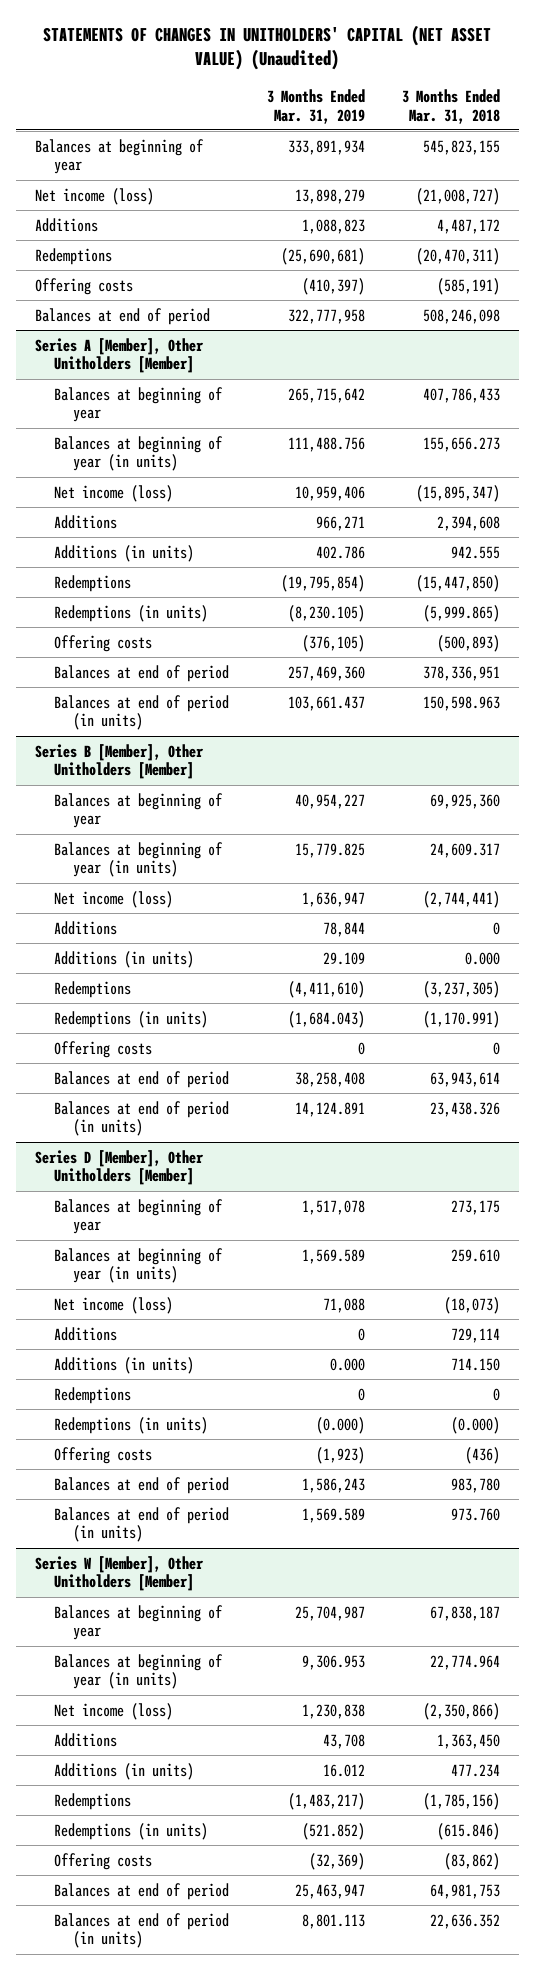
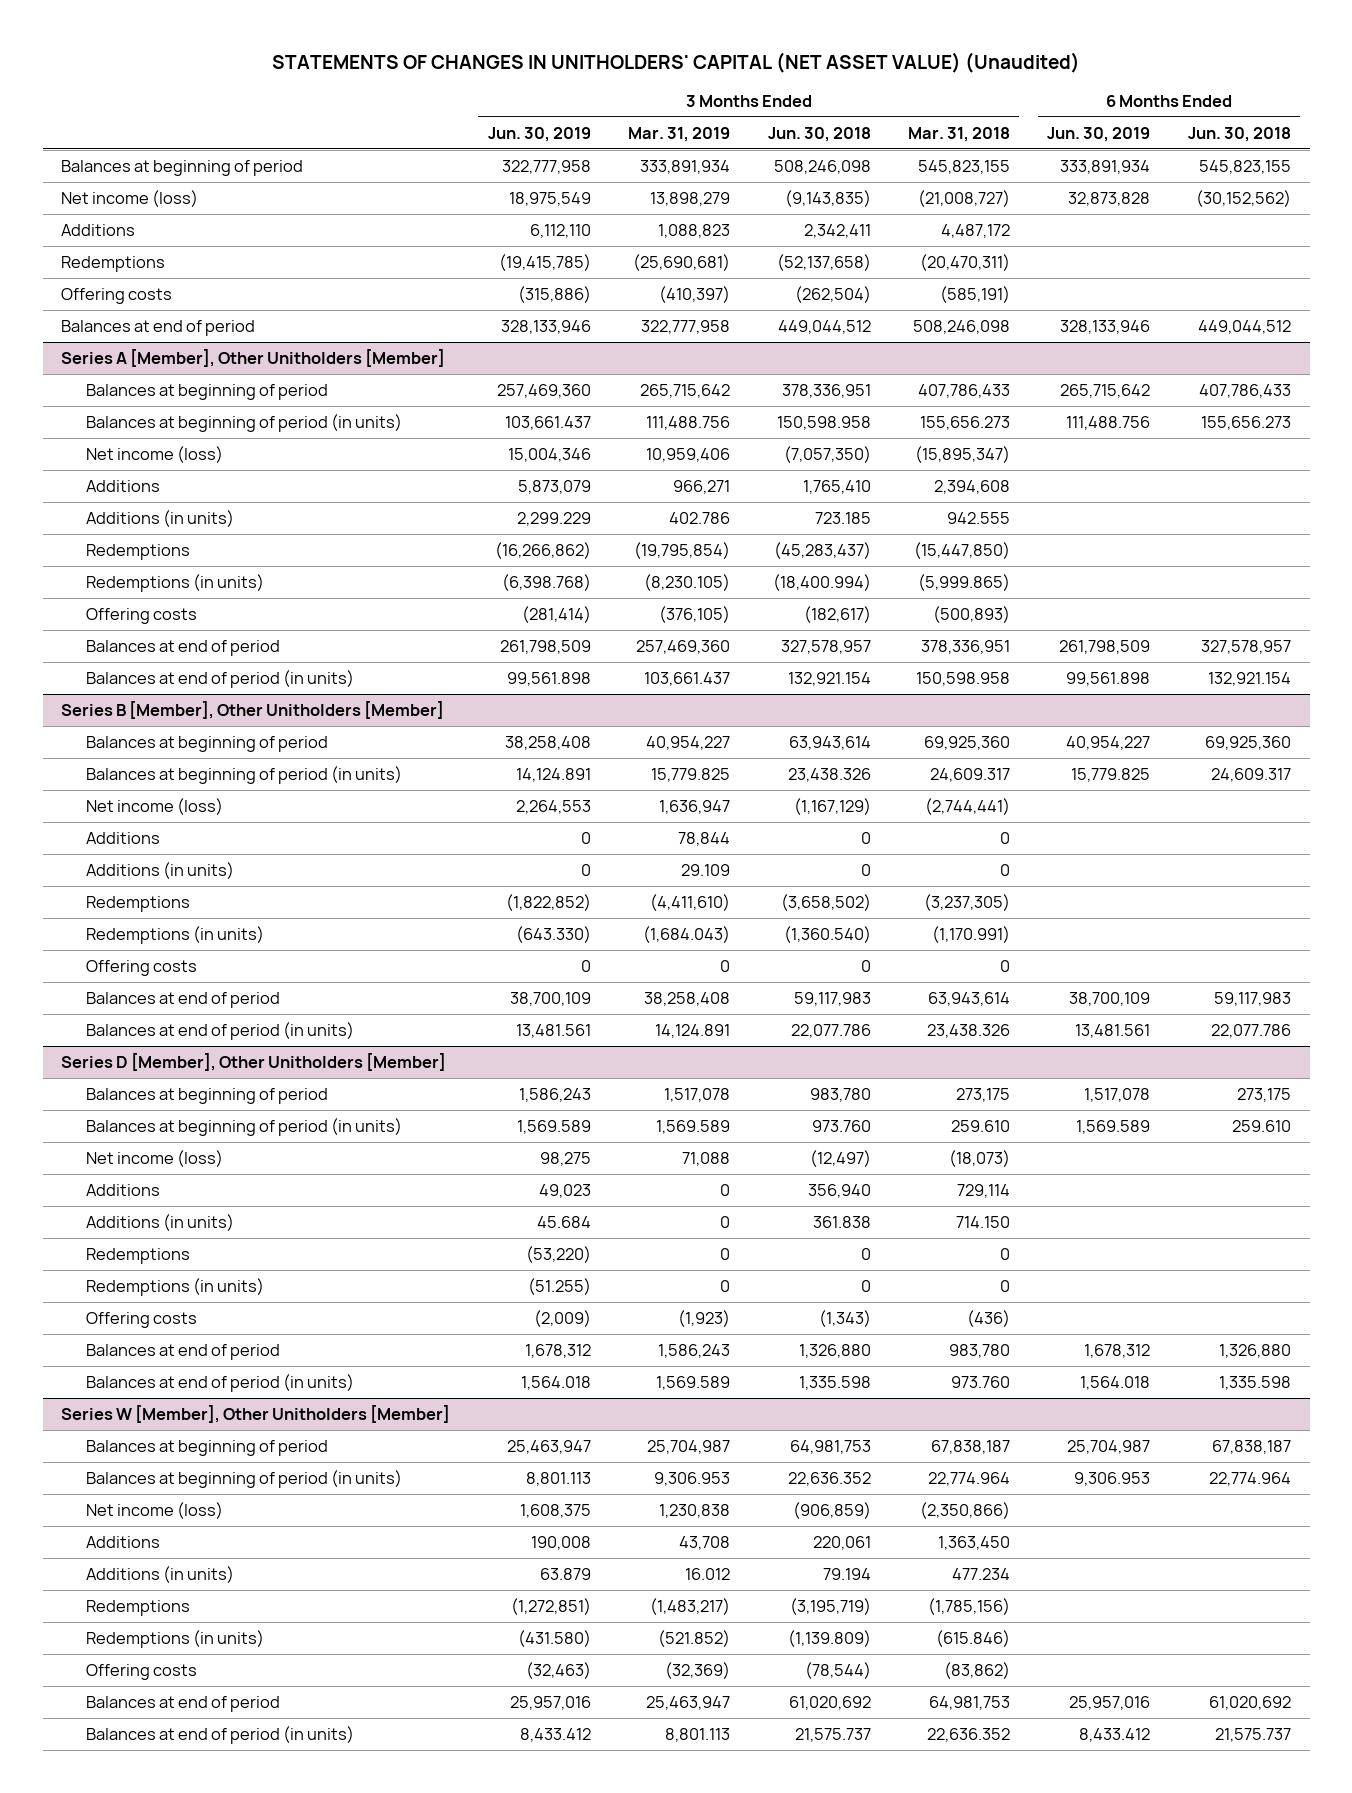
- | 3 Months Ended Mar. 31, 2019 | 3 Months Ended Mar. 31, 2018
+ | 3 Months Ended Jun. 30, 2019 | 3 Months Ended Mar. 31, 2019 | 3 Months Ended Jun. 30, 2018 | 3 Months Ended Mar. 31, 2018 | 6 Months Ended Jun. 30, 2019 | 6 Months Ended Jun. 30, 2018
- Balances at beginning of year | 333,891,934 | 545,823,155
+ Balances at beginning of period | 322,777,958 | 333,891,934 | 508,246,098 | 545,823,155 | 333,891,934 | 545,823,155
@ Series A [Member], Other Unitholders [Member]
- Balances at beginning of year | 265,715,642 | 407,786,433
- Balances at beginning of year (in units) | 111,488.756 | 155,656.273
+ Balances at beginning of period | 257,469,360 | 265,715,642 | 378,336,951 | 407,786,433 | 265,715,642 | 407,786,433
+ Balances at beginning of period (in units) | 103,661.437 | 111,488.756 | 150,598.958 | 155,656.273 | 111,488.756 | 155,656.273
- Balances at end of period (in units) | 103,661.437 | 150,598.963
+ Balances at end of period (in units) | 99,561.898 | 103,661.437 | 132,921.154 | 150,598.958 | 99,561.898 | 132,921.154
@ Series B [Member], Other Unitholders [Member]
- Balances at beginning of year | 40,954,227 | 69,925,360
- Balances at beginning of year (in units) | 15,779.825 | 24,609.317
+ Balances at beginning of period | 38,258,408 | 40,954,227 | 63,943,614 | 69,925,360 | 40,954,227 | 69,925,360
+ Balances at beginning of period (in units) | 14,124.891 | 15,779.825 | 23,438.326 | 24,609.317 | 15,779.825 | 24,609.317
- Additions (in units) | 29.109 | 0.000
+ Additions (in units) | 0 | 29.109 | 0 | 0 | |
@ Series D [Member], Other Unitholders [Member]
- Balances at beginning of year | 1,517,078 | 273,175
- Balances at beginning of year (in units) | 1,569.589 | 259.610
+ Balances at beginning of period | 1,586,243 | 1,517,078 | 983,780 | 273,175 | 1,517,078 | 273,175
+ Balances at beginning of period (in units) | 1,569.589 | 1,569.589 | 973.760 | 259.610 | 1,569.589 | 259.610
- Additions (in units) | 0.000 | 714.150
+ Additions (in units) | 45.684 | 0 | 361.838 | 714.150 | |
- Redemptions (in units) | (0.000) | (0.000)
+ Redemptions (in units) | (51.255) | 0 | 0 | 0 | |
@ Series W [Member], Other Unitholders [Member]
- Balances at beginning of year | 25,704,987 | 67,838,187
- Balances at beginning of year (in units) | 9,306.953 | 22,774.964
+ Balances at beginning of period | 25,463,947 | 25,704,987 | 64,981,753 | 67,838,187 | 25,704,987 | 67,838,187
+ Balances at beginning of period (in units) | 8,801.113 | 9,306.953 | 22,636.352 | 22,774.964 | 9,306.953 | 22,774.964

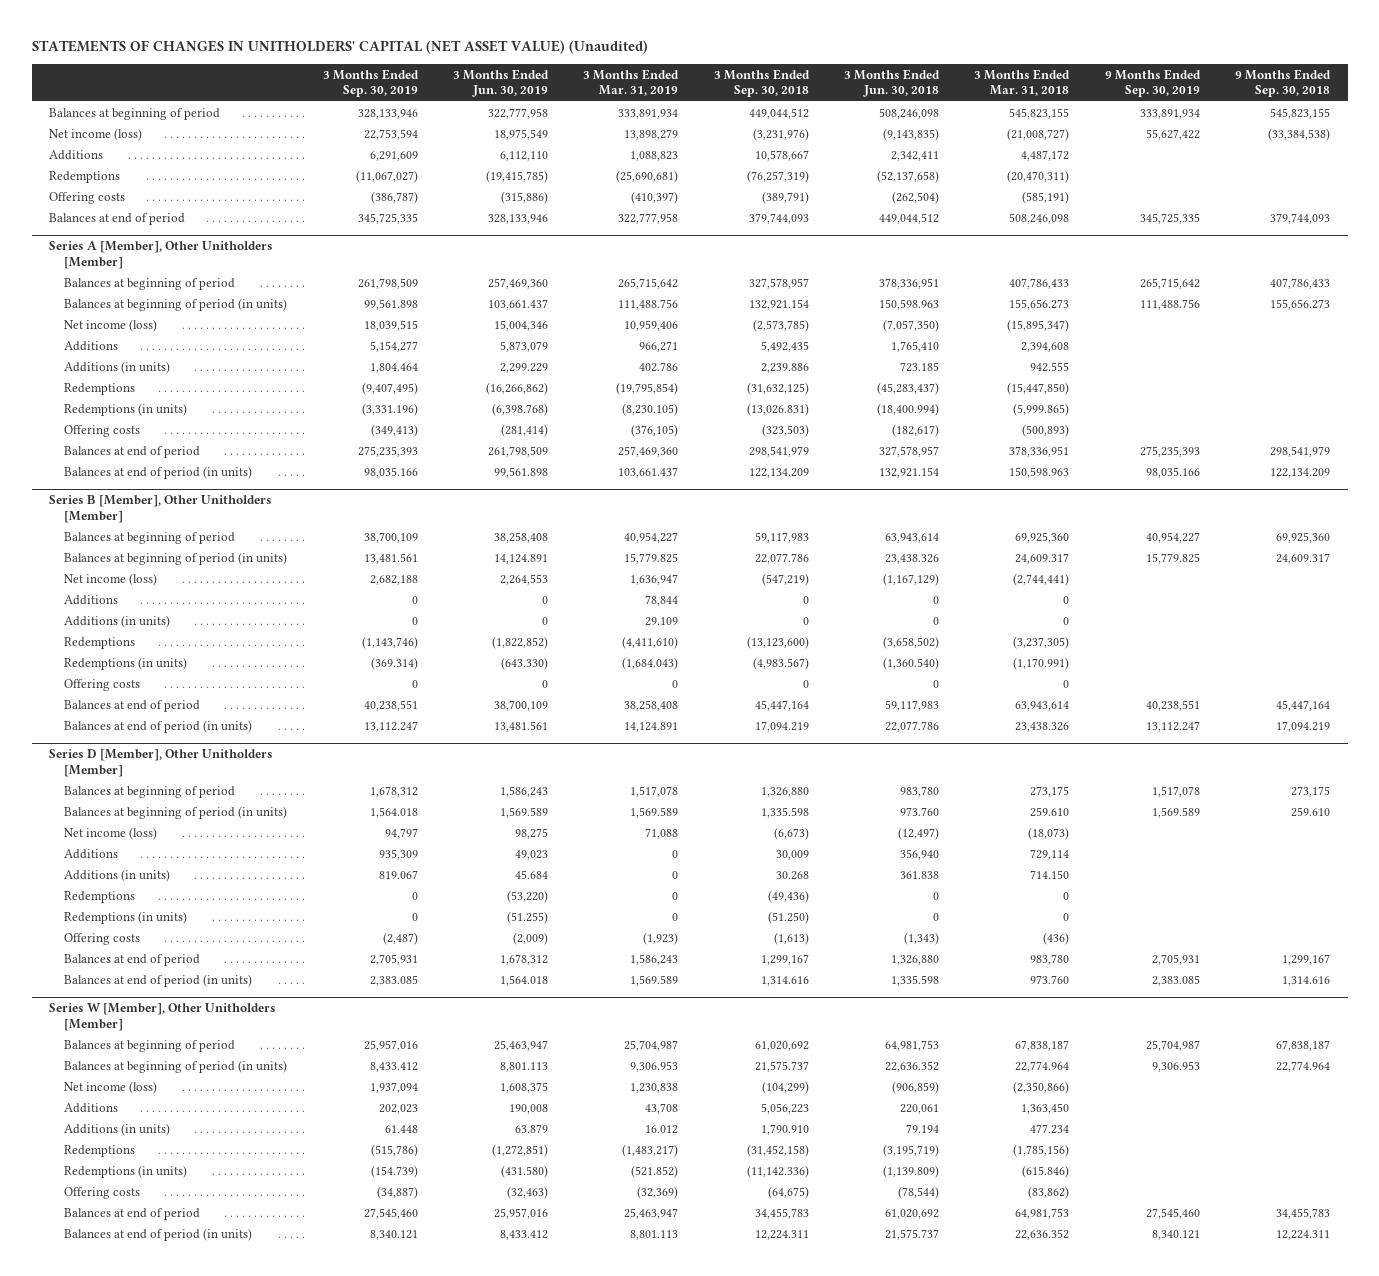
- | 3 Months Ended Jun. 30, 2019 | 3 Months Ended Mar. 31, 2019 | 3 Months Ended Jun. 30, 2018 | 3 Months Ended Mar. 31, 2018 | 6 Months Ended Jun. 30, 2019 | 6 Months Ended Jun. 30, 2018
+ | 3 Months Ended Sep. 30, 2019 | 3 Months Ended Jun. 30, 2019 | 3 Months Ended Mar. 31, 2019 | 3 Months Ended Sep. 30, 2018 | 3 Months Ended Jun. 30, 2018 | 3 Months Ended Mar. 31, 2018 | 9 Months Ended Sep. 30, 2019 | 9 Months Ended Sep. 30, 2018
@ Series A [Member], Other Unitholders [Member]
- Balances at beginning of period (in units) | 103,661.437 | 111,488.756 | 150,598.958 | 155,656.273 | 111,488.756 | 155,656.273
+ Balances at beginning of period (in units) | 99,561.898 | 103,661.437 | 111,488.756 | 132,921.154 | 150,598.963 | 155,656.273 | 111,488.756 | 155,656.273
- Balances at end of period (in units) | 99,561.898 | 103,661.437 | 132,921.154 | 150,598.958 | 99,561.898 | 132,921.154
+ Balances at end of period (in units) | 98,035.166 | 99,561.898 | 103,661.437 | 122,134.209 | 132,921.154 | 150,598.963 | 98,035.166 | 122,134.209

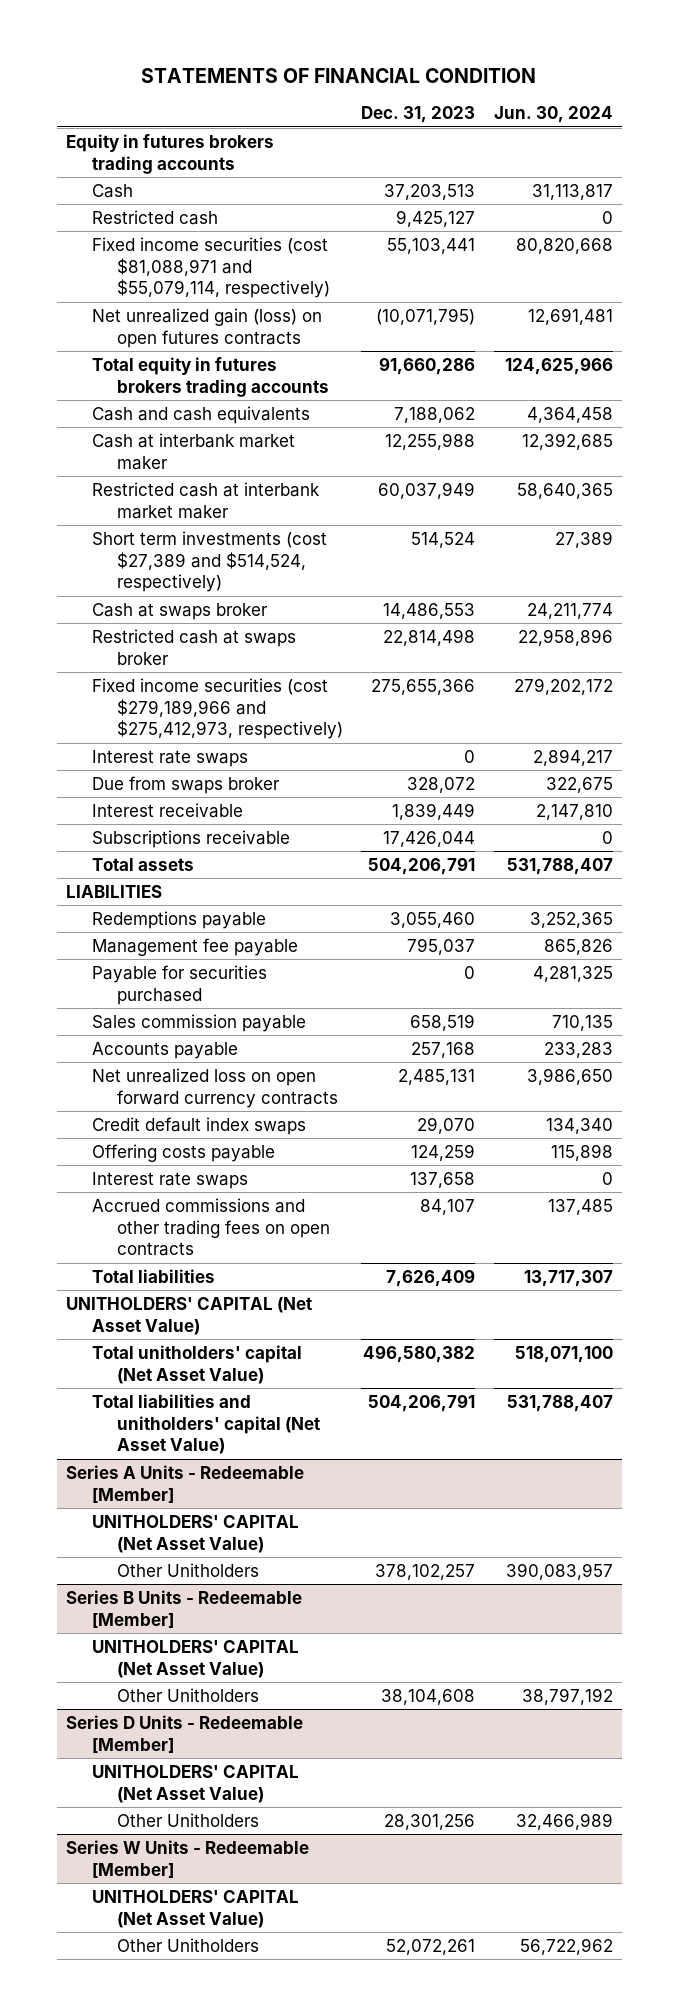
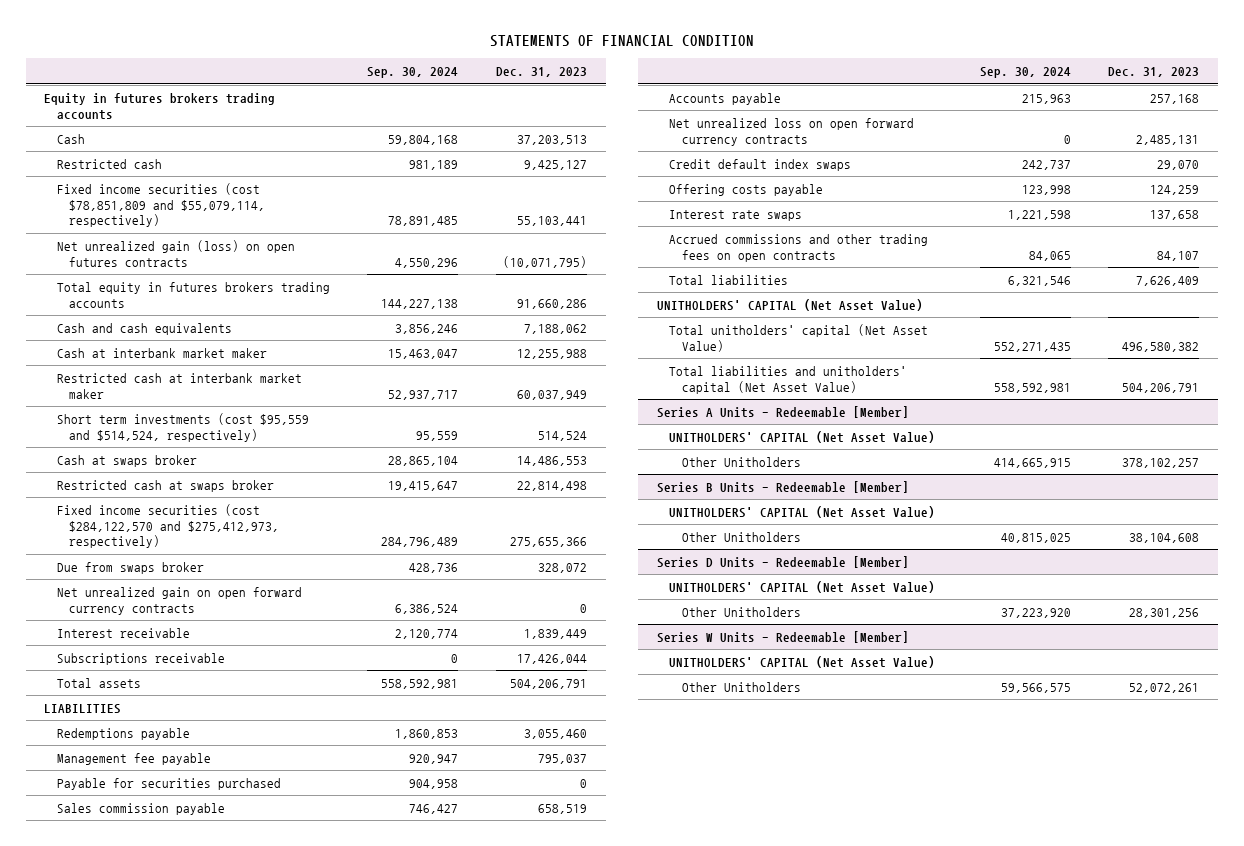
- | Dec. 31, 2023 | Jun. 30, 2024
+ | Sep. 30, 2024 | Dec. 31, 2023
- Fixed income securities (cost $81,088,971 and $55,079,114, respectively) | 55,103,441 | 80,820,668
+ Fixed income securities (cost $78,851,809 and $55,079,114, respectively) | 78,891,485 | 55,103,441
- Short term investments (cost $27,389 and $514,524, respectively) | 514,524 | 27,389
+ Short term investments (cost $95,559 and $514,524, respectively) | 95,559 | 514,524
- Fixed income securities (cost $279,189,966 and $275,412,973, respectively) | 275,655,366 | 279,202,172
- Interest rate swaps | 0 | 2,894,217
+ Fixed income securities (cost $284,122,570 and $275,412,973, respectively) | 284,796,489 | 275,655,366
+ Net unrealized gain on open forward currency contracts | 6,386,524 | 0

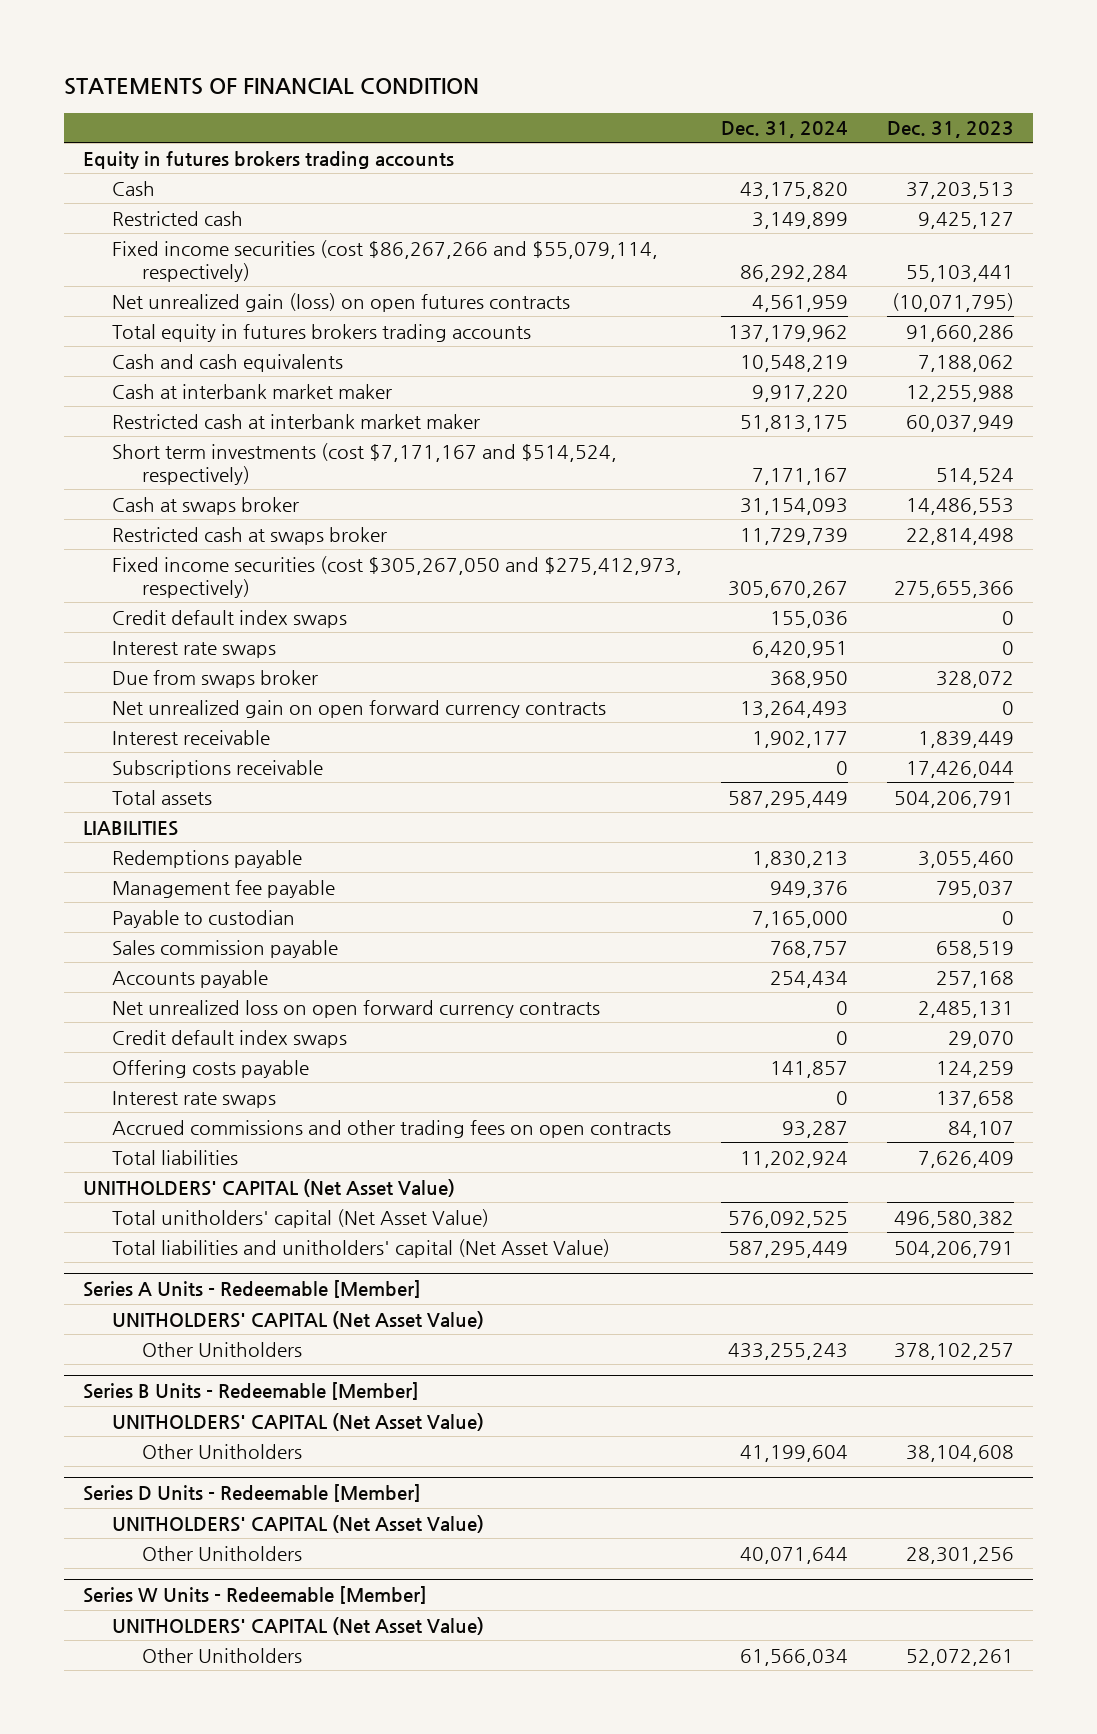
- | Sep. 30, 2024 | Dec. 31, 2023
+ | Dec. 31, 2024 | Dec. 31, 2023
- Fixed income securities (cost $78,851,809 and $55,079,114, respectively) | 78,891,485 | 55,103,441
+ Fixed income securities (cost $86,267,266 and $55,079,114, respectively) | 86,292,284 | 55,103,441
- Short term investments (cost $95,559 and $514,524, respectively) | 95,559 | 514,524
+ Short term investments (cost $7,171,167 and $514,524, respectively) | 7,171,167 | 514,524
- Fixed income securities (cost $284,122,570 and $275,412,973, respectively) | 284,796,489 | 275,655,366
+ Fixed income securities (cost $305,267,050 and $275,412,973, respectively) | 305,670,267 | 275,655,366
+ Credit default index swaps | 155,036 | 0
+ Interest rate swaps | 6,420,951 | 0
- Payable for securities purchased | 904,958 | 0
+ Payable to custodian | 7,165,000 | 0

